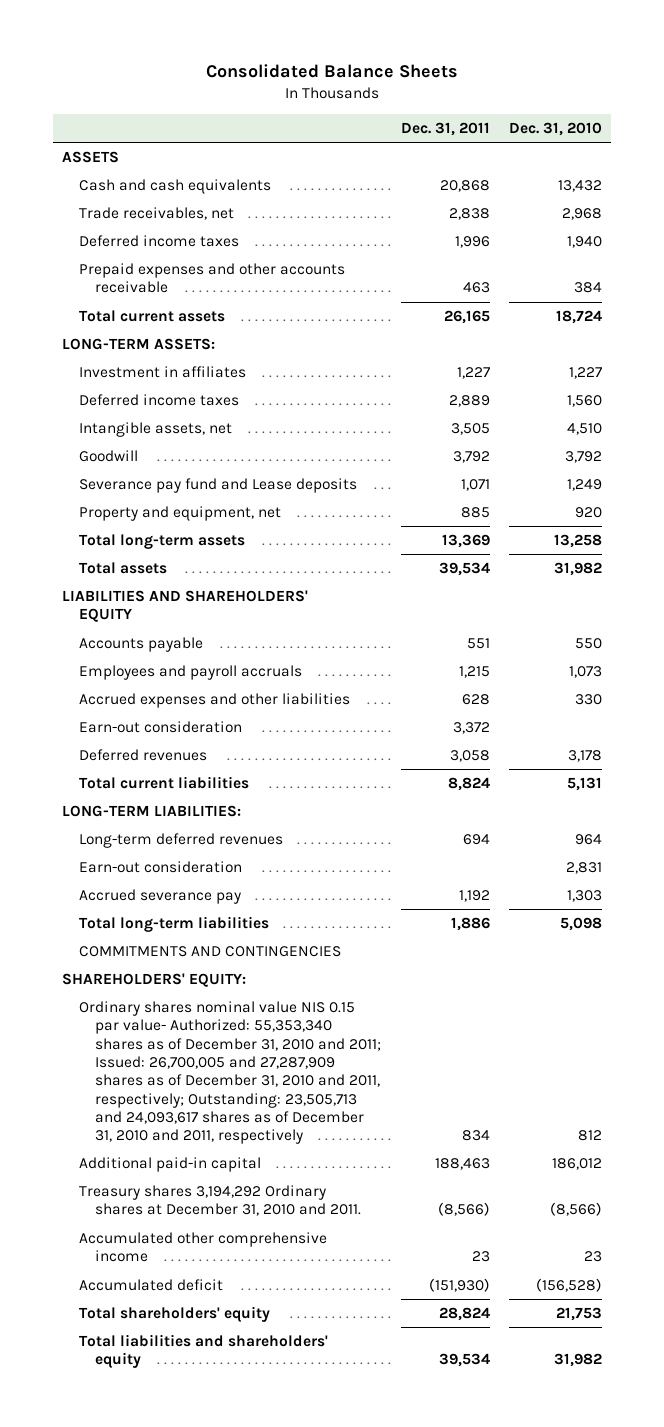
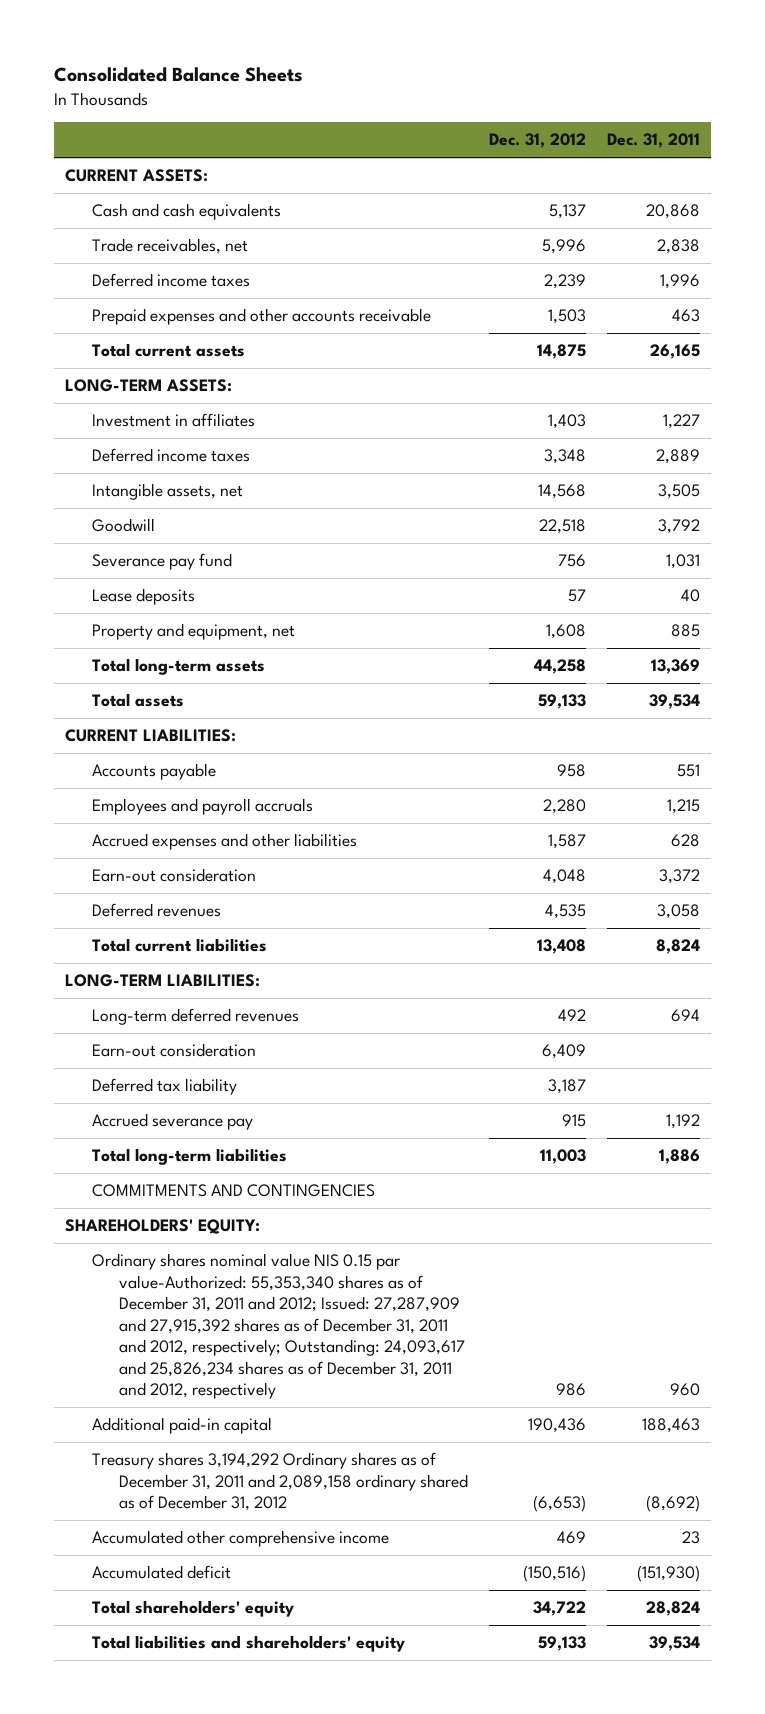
- | Dec. 31, 2011 | Dec. 31, 2010
+ | Dec. 31, 2012 | Dec. 31, 2011
- ASSETS
+ CURRENT ASSETS:
- Severance pay fund and Lease deposits | 1,071 | 1,249
+ Severance pay fund | 756 | 1,031
+ Lease deposits | 57 | 40
- LIABILITIES AND SHAREHOLDERS' EQUITY
+ CURRENT LIABILITIES:
+ Deferred tax liability | 3,187 |
- Ordinary shares nominal value NIS 0.15 par value- Authorized: 55,353,340 shares as of December 31, 2010 and 2011; Issued: 26,700,005 and 27,287,909 shares as of December 31, 2010 and 2011, respectively; Outstanding: 23,505,713 and 24,093,617 shares as of December 31, 2010 and 2011, respectively | 834 | 812
+ Ordinary shares nominal value NIS 0.15 par value-Authorized: 55,353,340 shares as of December 31, 2011 and 2012; Issued: 27,287,909 and 27,915,392 shares as of December 31, 2011 and 2012, respectively; Outstanding: 24,093,617 and 25,826,234 shares as of December 31, 2011 and 2012, respectively | 986 | 960
- Treasury shares 3,194,292 Ordinary shares at December 31, 2010 and 2011. | (8,566) | (8,566)
+ Treasury shares 3,194,292 Ordinary shares as of December 31, 2011 and 2,089,158 ordinary shared as of December 31, 2012 | (6,653) | (8,692)

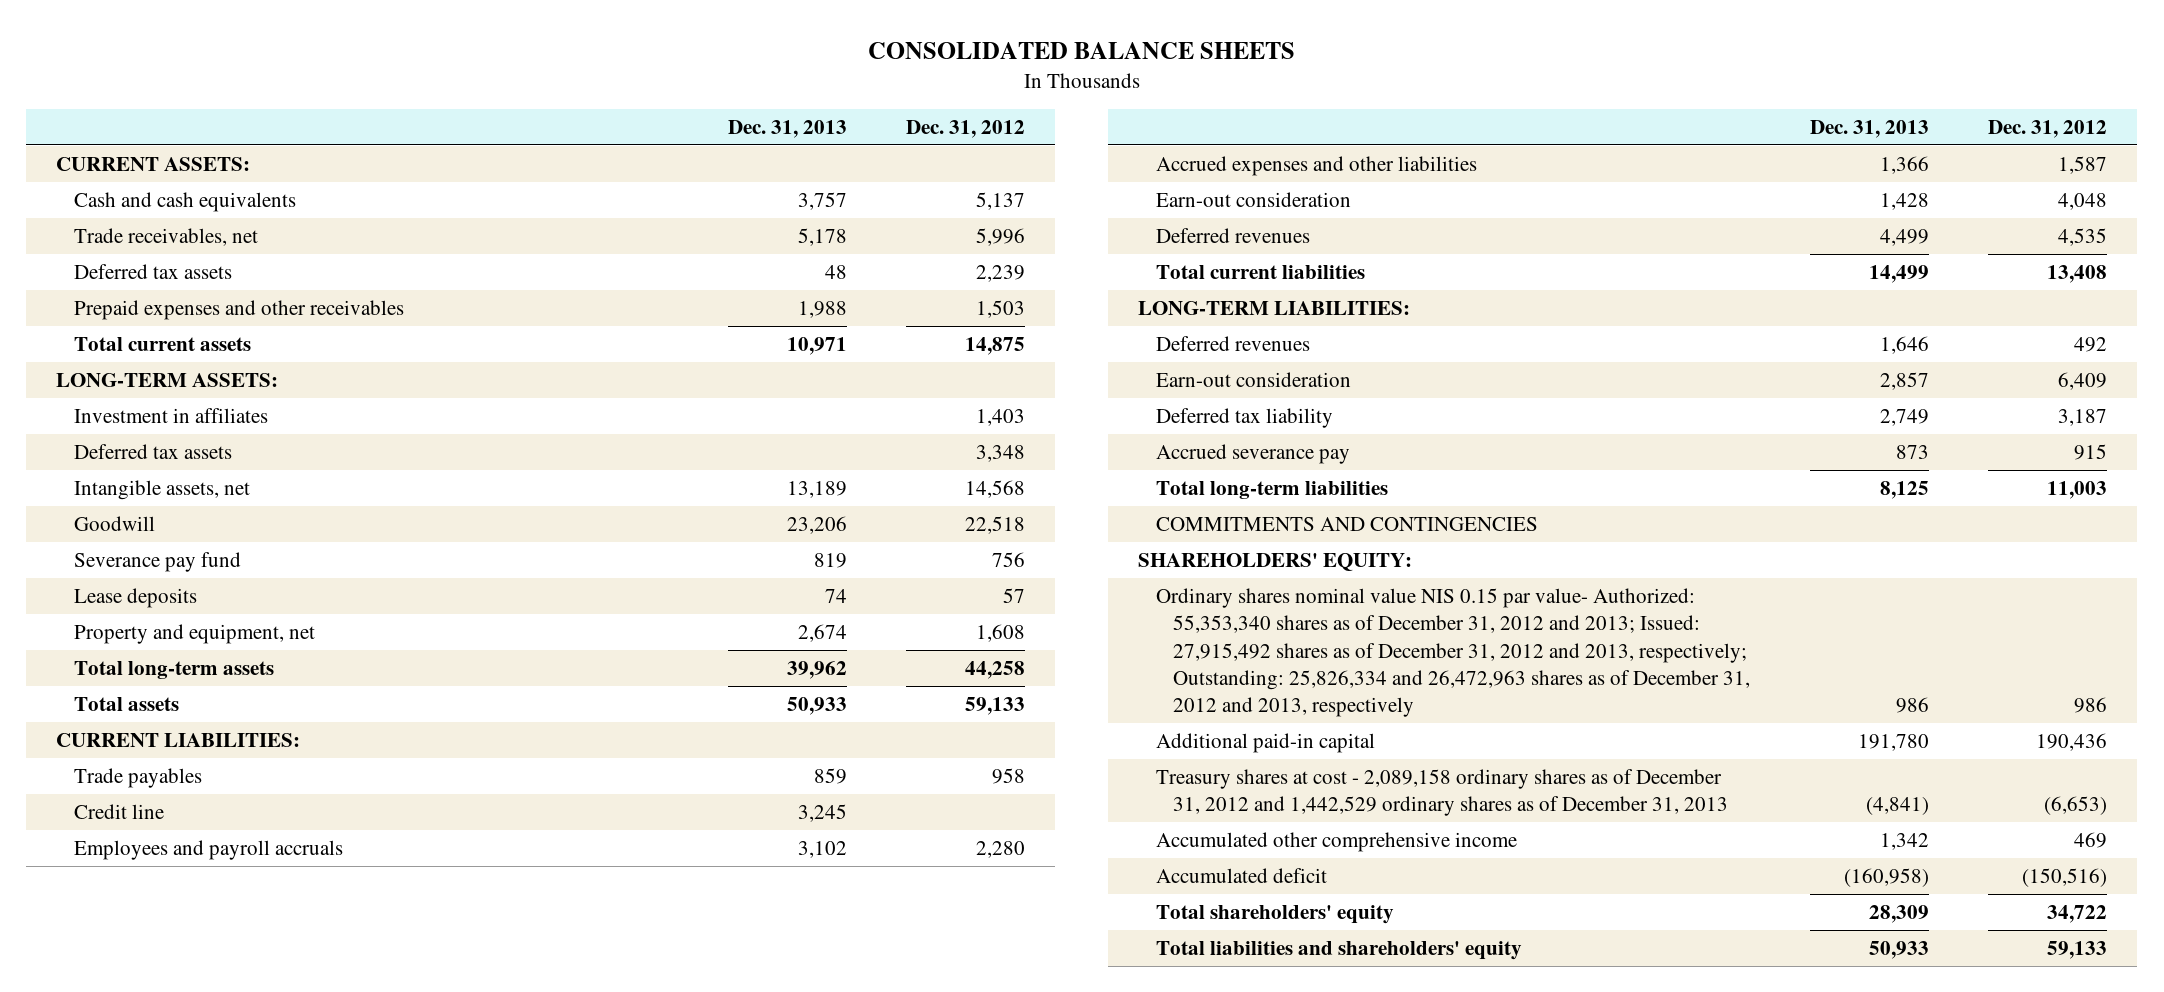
- Consolidated Balance Sheets
+ CONSOLIDATED BALANCE SHEETS
- | Dec. 31, 2012 | Dec. 31, 2011
+ | Dec. 31, 2013 | Dec. 31, 2012
- Deferred income taxes | 2,239 | 1,996
- Prepaid expenses and other accounts receivable | 1,503 | 463
+ Deferred tax assets | 48 | 2,239
+ Prepaid expenses and other receivables | 1,988 | 1,503
- Deferred income taxes | 3,348 | 2,889
+ Deferred tax assets | | 3,348
- Accounts payable | 958 | 551
+ Trade payables | 859 | 958
+ Credit line | 3,245 |
- Long-term deferred revenues | 492 | 694
+ Deferred revenues | 1,646 | 492
- Ordinary shares nominal value NIS 0.15 par value-Authorized: 55,353,340 shares as of December 31, 2011 and 2012; Issued: 27,287,909 and 27,915,392 shares as of December 31, 2011 and 2012, respectively; Outstanding: 24,093,617 and 25,826,234 shares as of December 31, 2011 and 2012, respectively | 986 | 960
+ Ordinary shares nominal value NIS 0.15 par value- Authorized: 55,353,340 shares as of December 31, 2012 and 2013; Issued: 27,915,492 shares as of December 31, 2012 and 2013, respectively; Outstanding: 25,826,334 and 26,472,963 shares as of December 31, 2012 and 2013, respectively | 986 | 986
- Treasury shares 3,194,292 Ordinary shares as of December 31, 2011 and 2,089,158 ordinary shared as of December 31, 2012 | (6,653) | (8,692)
+ Treasury shares at cost - 2,089,158 ordinary shares as of December 31, 2012 and 1,442,529 ordinary shares as of December 31, 2013 | (4,841) | (6,653)

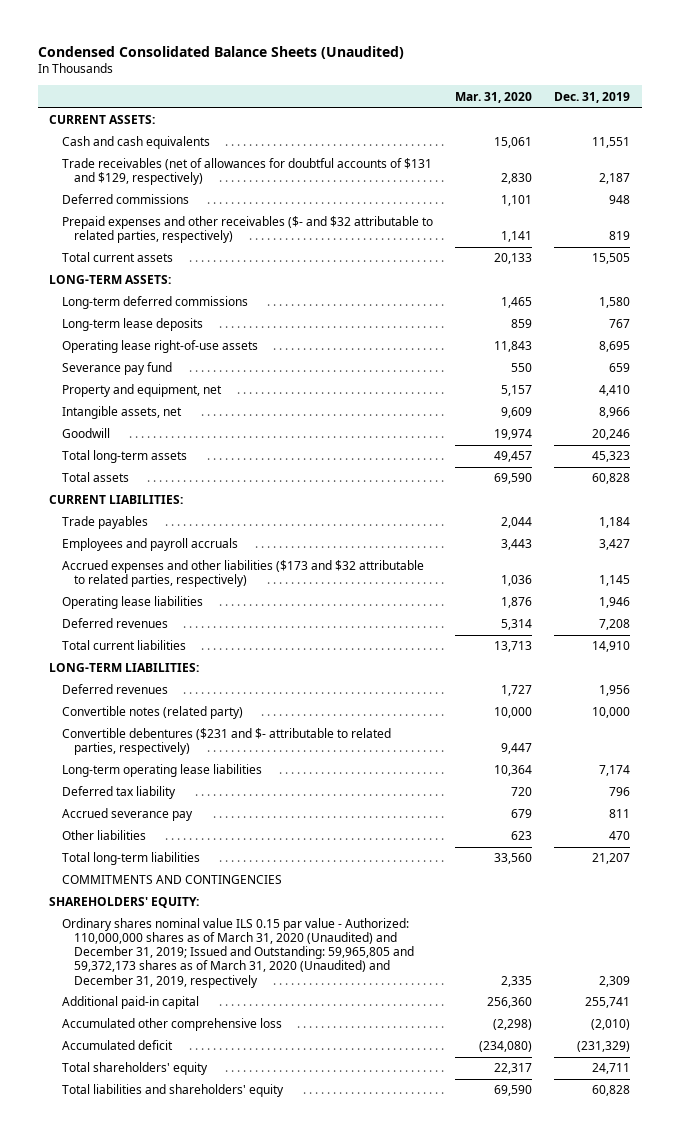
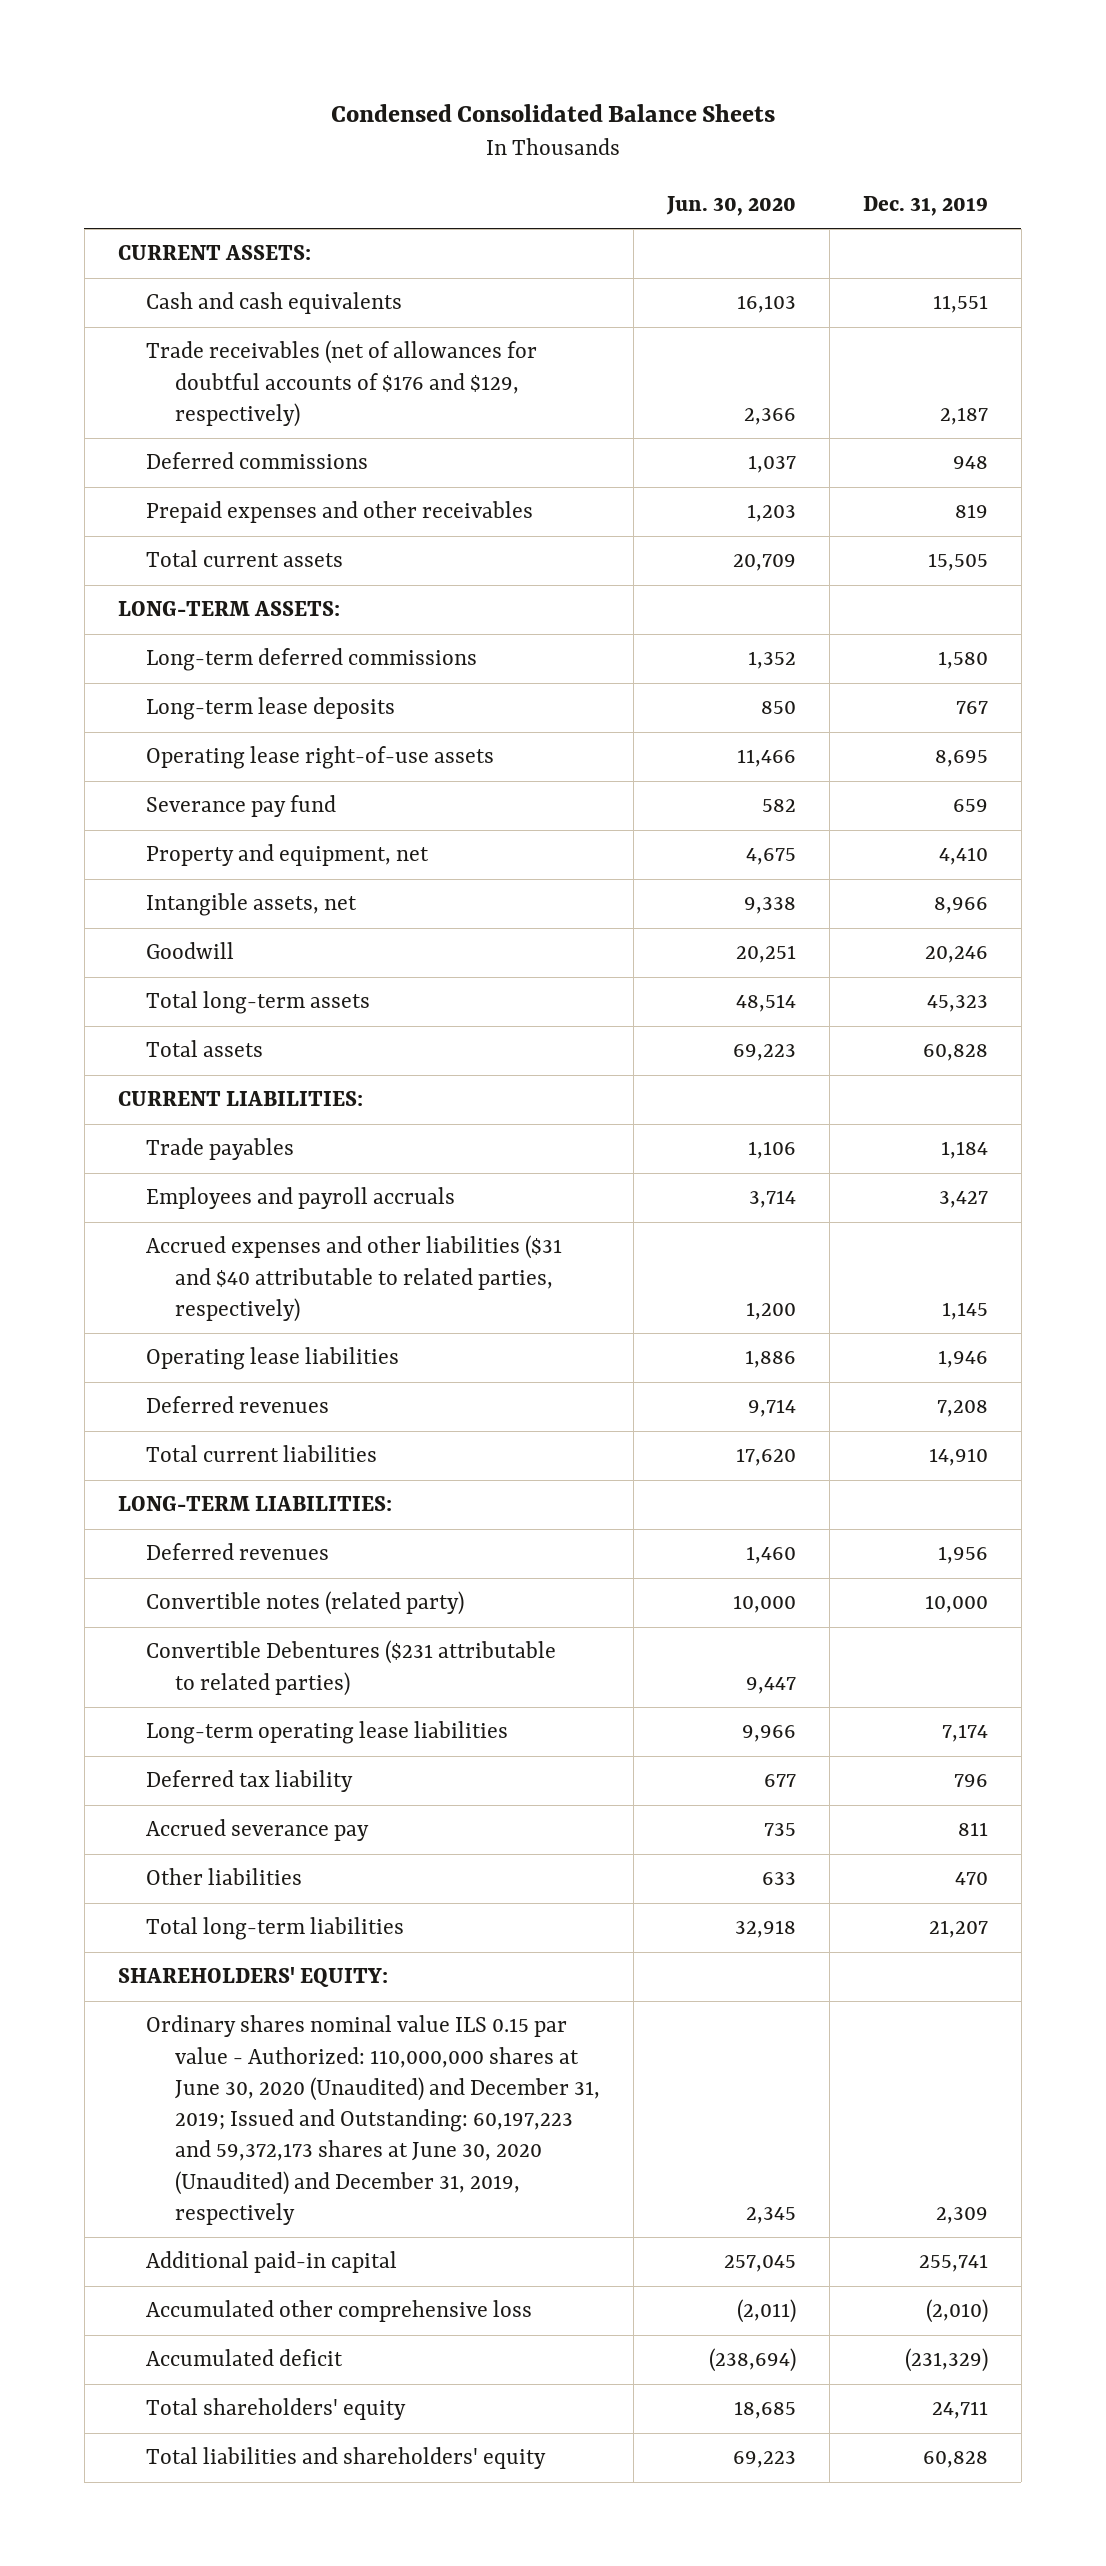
- Condensed Consolidated Balance Sheets (Unaudited)
+ Condensed Consolidated Balance Sheets
- | Mar. 31, 2020 | Dec. 31, 2019
+ | Jun. 30, 2020 | Dec. 31, 2019
- Trade receivables (net of allowances for doubtful accounts of $131 and $129, respectively) | 2,830 | 2,187
+ Trade receivables (net of allowances for doubtful accounts of $176 and $129, respectively) | 2,366 | 2,187
- Prepaid expenses and other receivables ($- and $32 attributable to related parties, respectively) | 1,141 | 819
+ Prepaid expenses and other receivables | 1,203 | 819
- Accrued expenses and other liabilities ($173 and $32 attributable to related parties, respectively) | 1,036 | 1,145
+ Accrued expenses and other liabilities ($31 and $40 attributable to related parties, respectively) | 1,200 | 1,145
- Convertible debentures ($231 and $- attributable to related parties, respectively) | 9,447 |
+ Convertible Debentures ($231 attributable to related parties) | 9,447 |
- COMMITMENTS AND CONTINGENCIES
- Ordinary shares nominal value ILS 0.15 par value - Authorized: 110,000,000 shares as of March 31, 2020 (Unaudited) and December 31, 2019; Issued and Outstanding: 59,965,805 and 59,372,173 shares as of March 31, 2020 (Unaudited) and December 31, 2019, respectively | 2,335 | 2,309
+ Ordinary shares nominal value ILS 0.15 par value - Authorized: 110,000,000 shares at June 30, 2020 (Unaudited) and December 31, 2019; Issued and Outstanding: 60,197,223 and 59,372,173 shares at June 30, 2020 (Unaudited) and December 31, 2019, respectively | 2,345 | 2,309

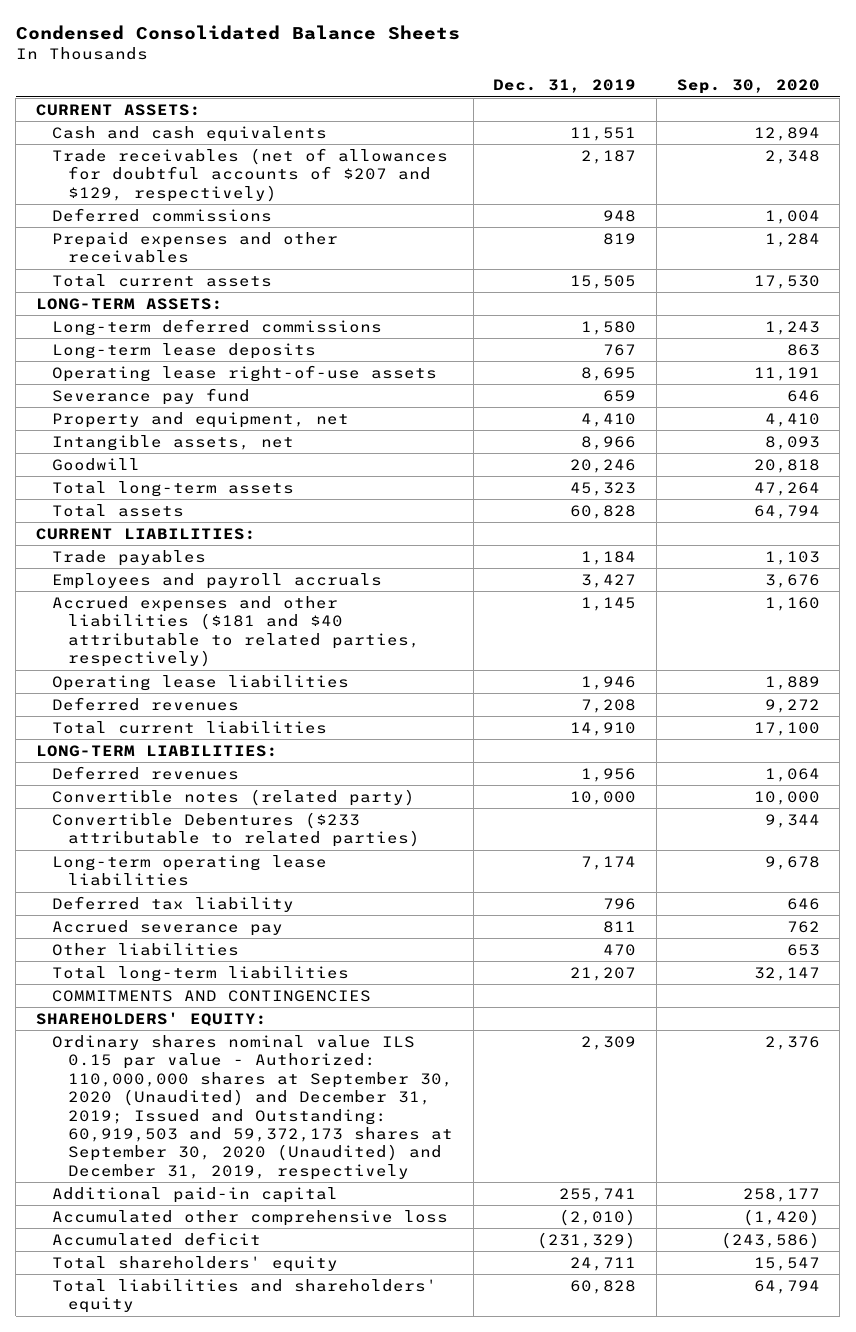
- | Jun. 30, 2020 | Dec. 31, 2019
+ | Dec. 31, 2019 | Sep. 30, 2020
- Trade receivables (net of allowances for doubtful accounts of $176 and $129, respectively) | 2,366 | 2,187
+ Trade receivables (net of allowances for doubtful accounts of $207 and $129, respectively) | 2,187 | 2,348
- Accrued expenses and other liabilities ($31 and $40 attributable to related parties, respectively) | 1,200 | 1,145
+ Accrued expenses and other liabilities ($181 and $40 attributable to related parties, respectively) | 1,145 | 1,160
- Convertible Debentures ($231 attributable to related parties) | 9,447 |
+ Convertible Debentures ($233 attributable to related parties) | | 9,344
+ COMMITMENTS AND CONTINGENCIES
- Ordinary shares nominal value ILS 0.15 par value - Authorized: 110,000,000 shares at June 30, 2020 (Unaudited) and December 31, 2019; Issued and Outstanding: 60,197,223 and 59,372,173 shares at June 30, 2020 (Unaudited) and December 31, 2019, respectively | 2,345 | 2,309
+ Ordinary shares nominal value ILS 0.15 par value - Authorized: 110,000,000 shares at September 30, 2020 (Unaudited) and December 31, 2019; Issued and Outstanding: 60,919,503 and 59,372,173 shares at September 30, 2020 (Unaudited) and December 31, 2019, respectively | 2,309 | 2,376

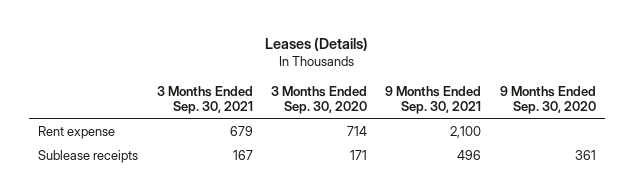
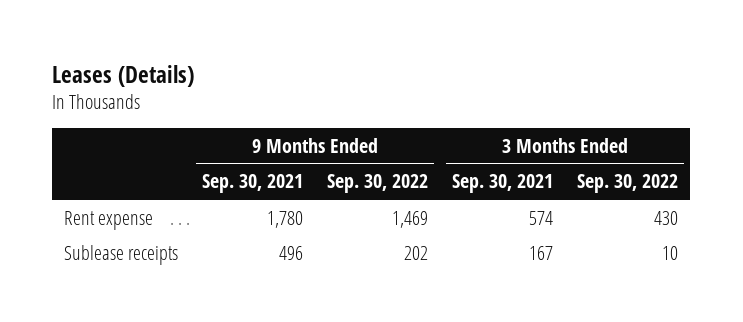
- | 3 Months Ended Sep. 30, 2021 | 3 Months Ended Sep. 30, 2020 | 9 Months Ended Sep. 30, 2021 | 9 Months Ended Sep. 30, 2020
+ | 9 Months Ended Sep. 30, 2021 | 9 Months Ended Sep. 30, 2022 | 3 Months Ended Sep. 30, 2021 | 3 Months Ended Sep. 30, 2022
- Rent expense | 679 | 714 | 2,100 |
+ Rent expense | 1,780 | 1,469 | 574 | 430

